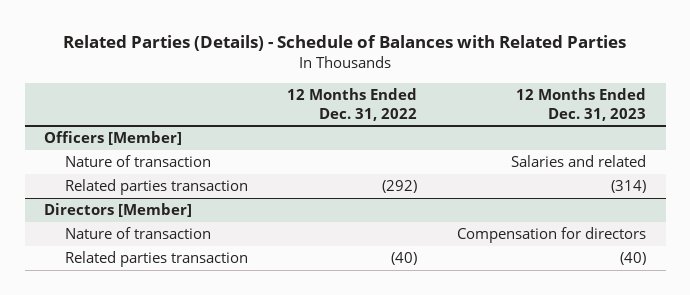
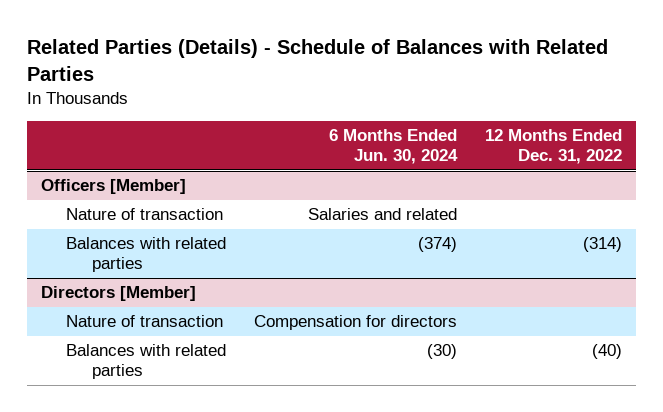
- | 12 Months Ended Dec. 31, 2022 | 12 Months Ended Dec. 31, 2023
+ | 6 Months Ended Jun. 30, 2024 | 12 Months Ended Dec. 31, 2022
@ Officers [Member]
- Related parties transaction | (292) | (314)
+ Balances with related parties | (374) | (314)
@ Directors [Member]
- Related parties transaction | (40) | (40)
+ Balances with related parties | (30) | (40)

